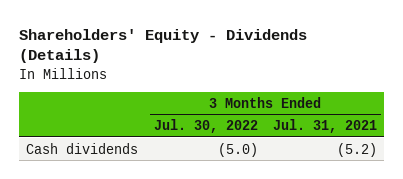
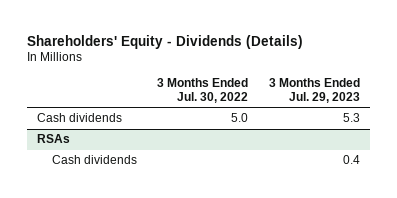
- | 3 Months Ended Jul. 30, 2022 | 3 Months Ended Jul. 31, 2021
+ | 3 Months Ended Jul. 30, 2022 | 3 Months Ended Jul. 29, 2023
- Cash dividends | (5.0) | (5.2)
+ Cash dividends | 5.0 | 5.3
+ RSAs
+ Cash dividends | | 0.4

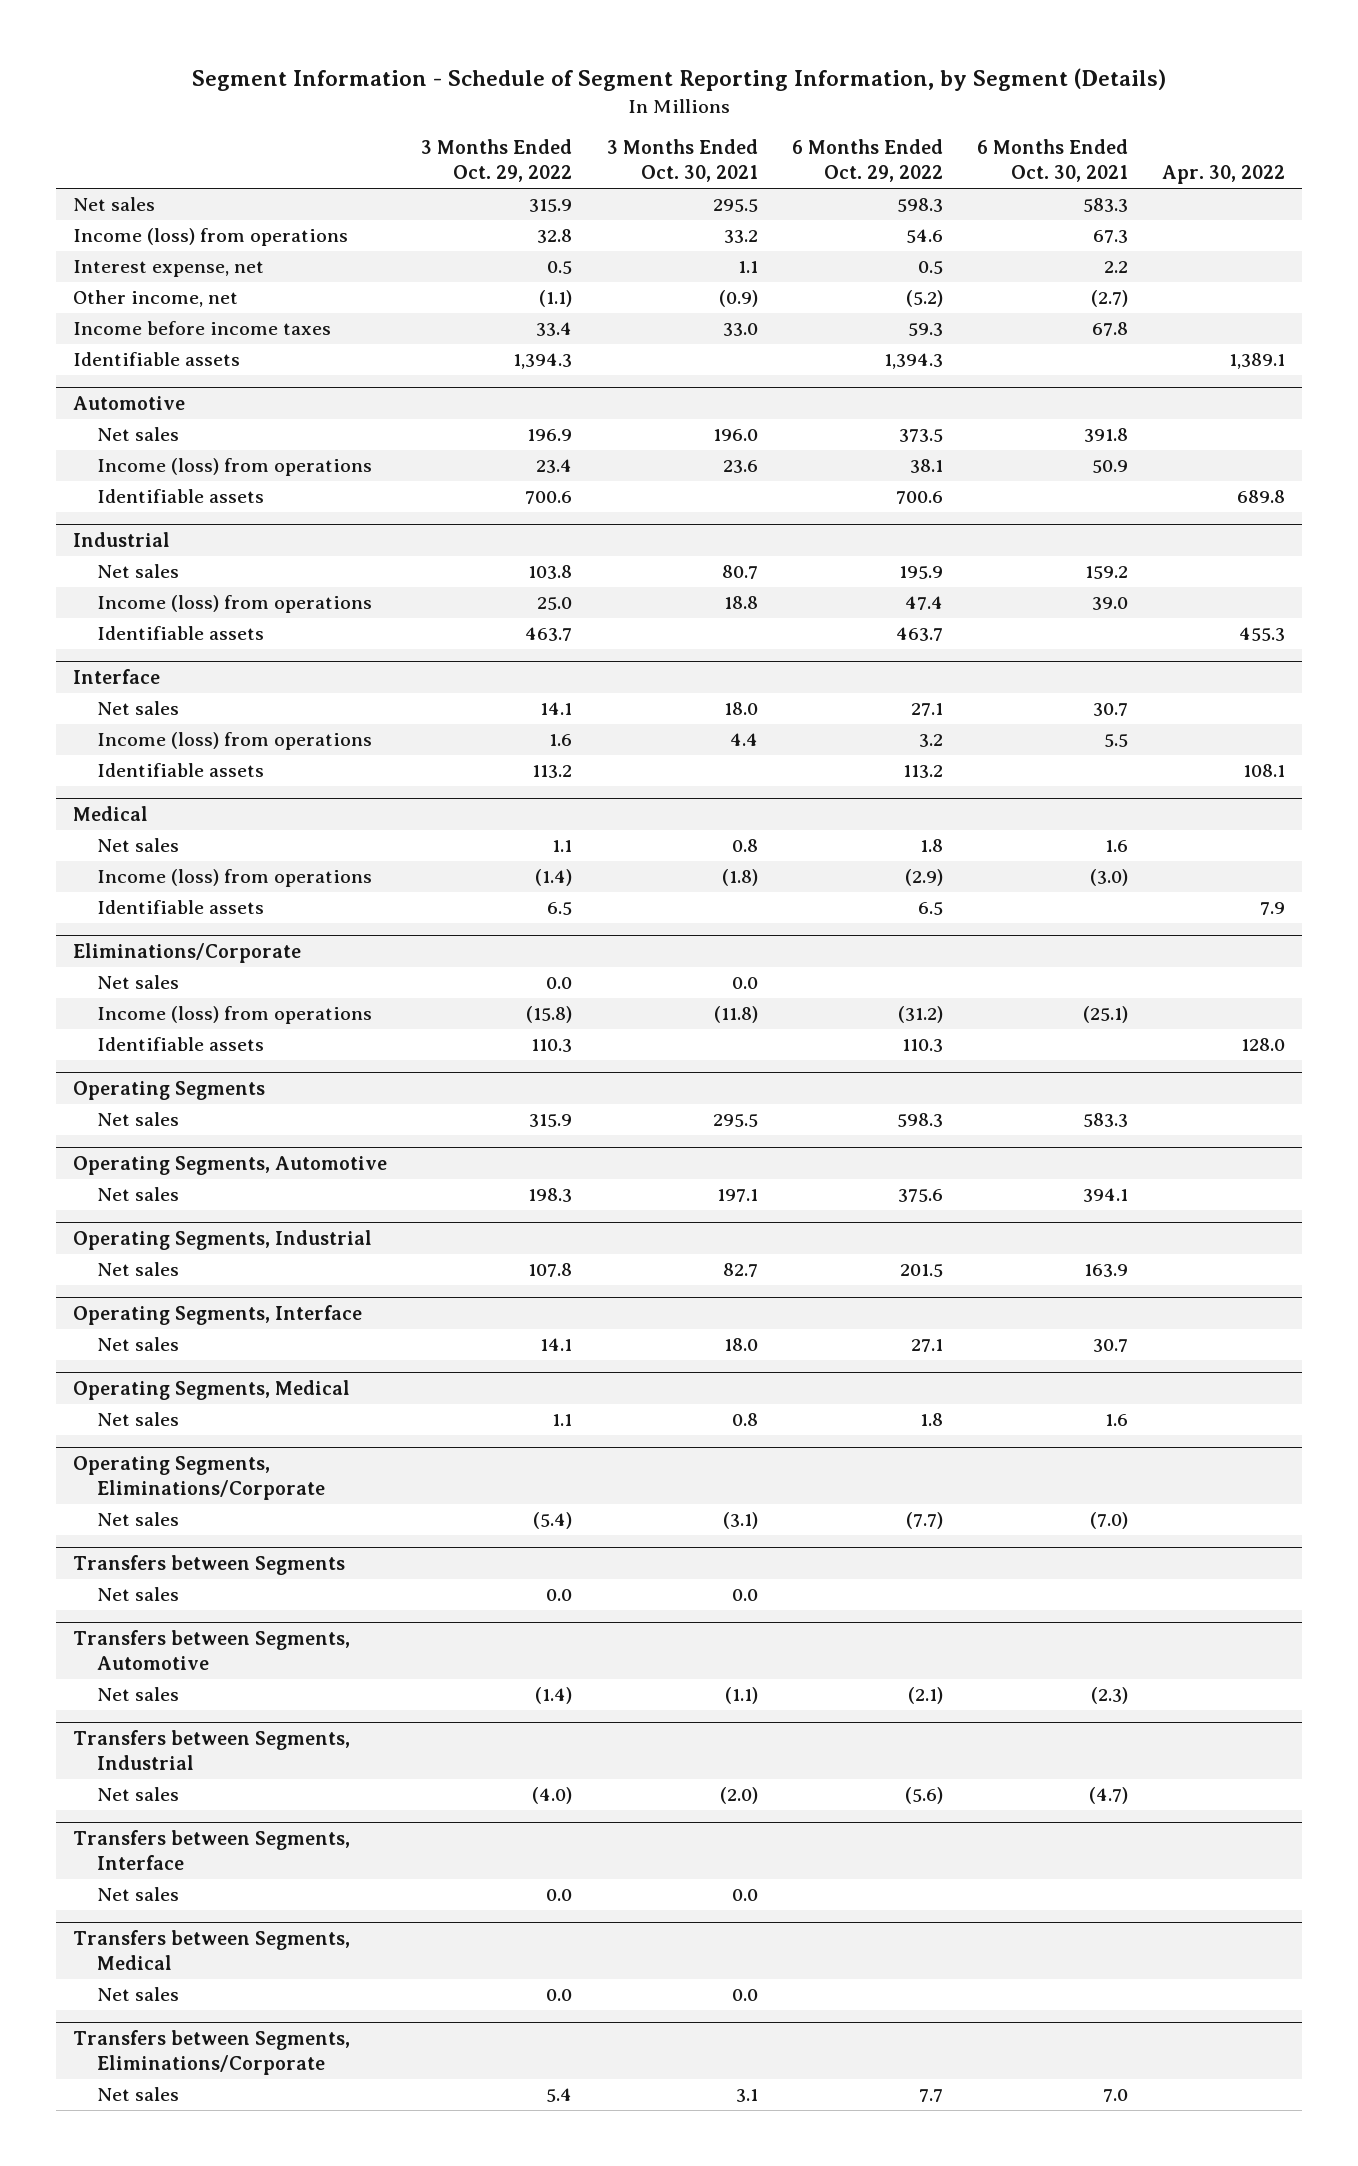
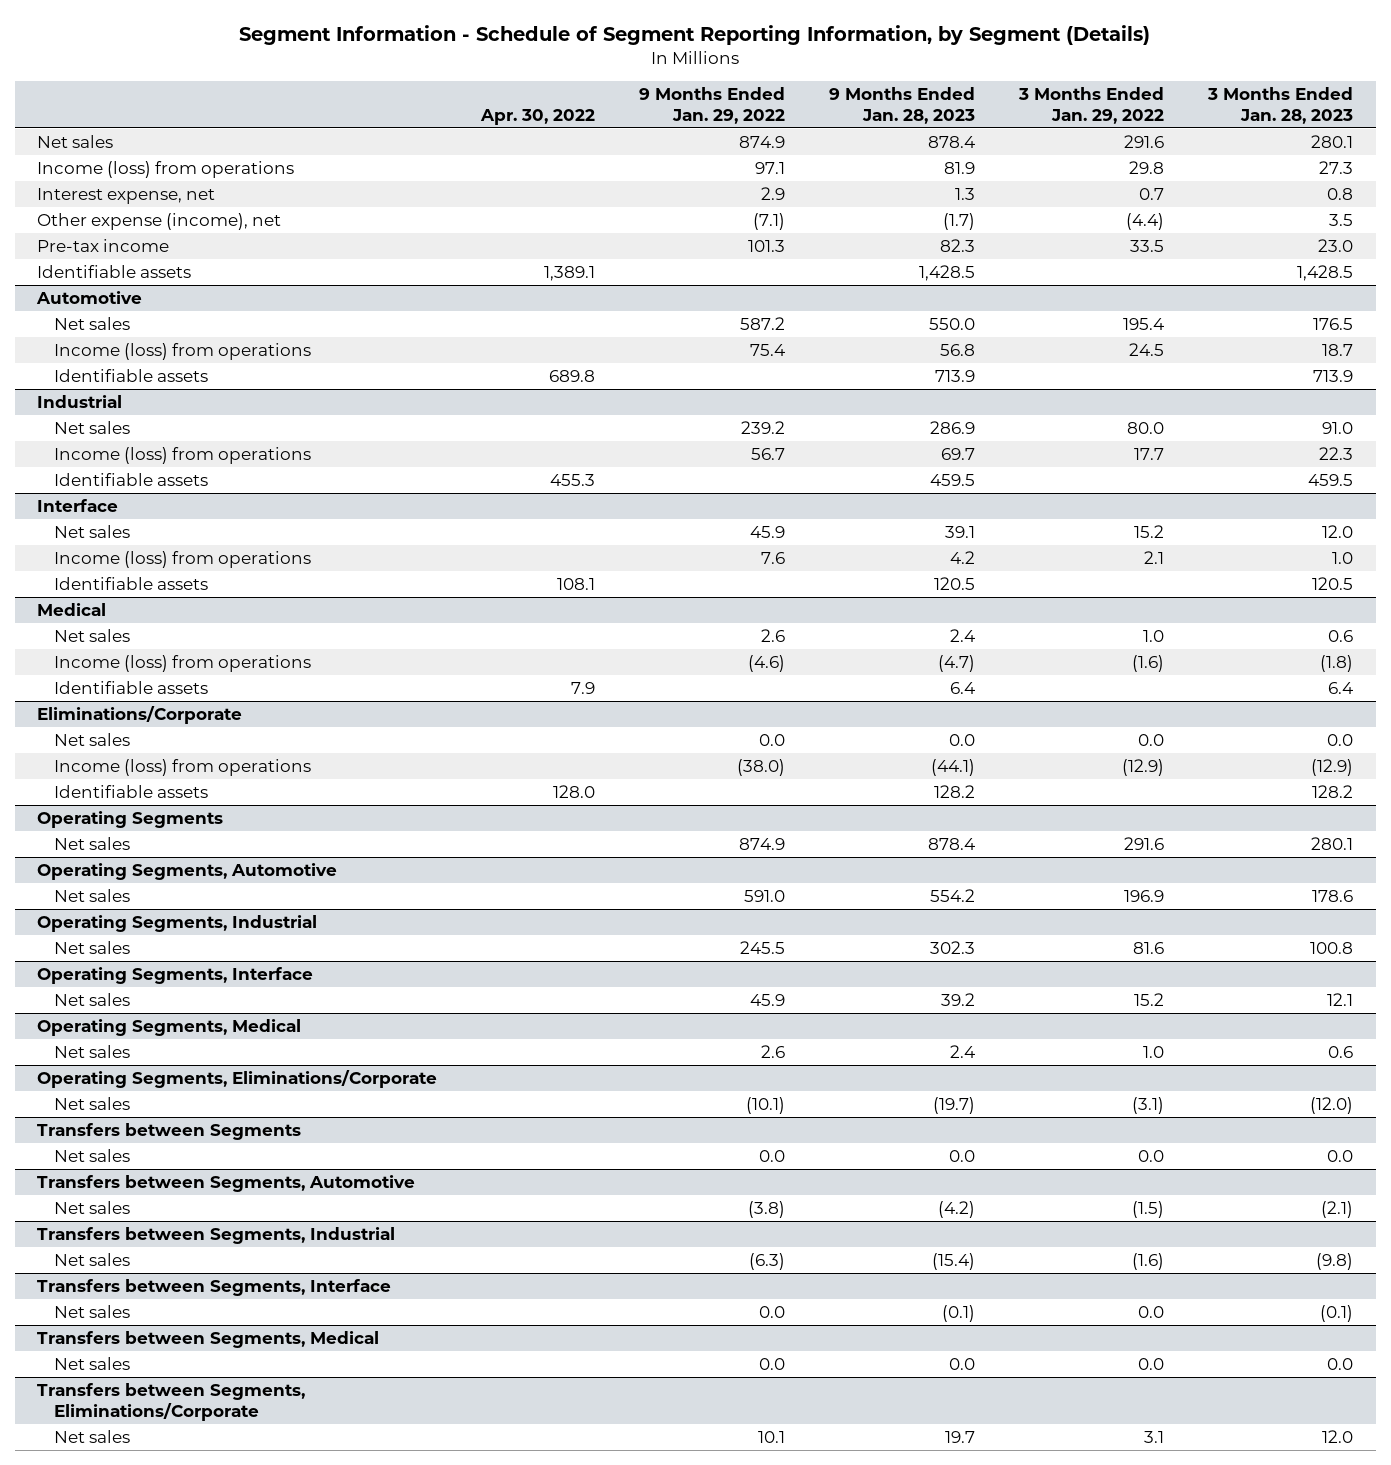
- | 3 Months Ended Oct. 29, 2022 | 3 Months Ended Oct. 30, 2021 | 6 Months Ended Oct. 29, 2022 | 6 Months Ended Oct. 30, 2021 | Apr. 30, 2022
+ | Apr. 30, 2022 | 9 Months Ended Jan. 29, 2022 | 9 Months Ended Jan. 28, 2023 | 3 Months Ended Jan. 29, 2022 | 3 Months Ended Jan. 28, 2023
- Other income, net | (1.1) | (0.9) | (5.2) | (2.7) |
- Income before income taxes | 33.4 | 33.0 | 59.3 | 67.8 |
+ Other expense (income), net | | (7.1) | (1.7) | (4.4) | 3.5
+ Pre-tax income | | 101.3 | 82.3 | 33.5 | 23.0

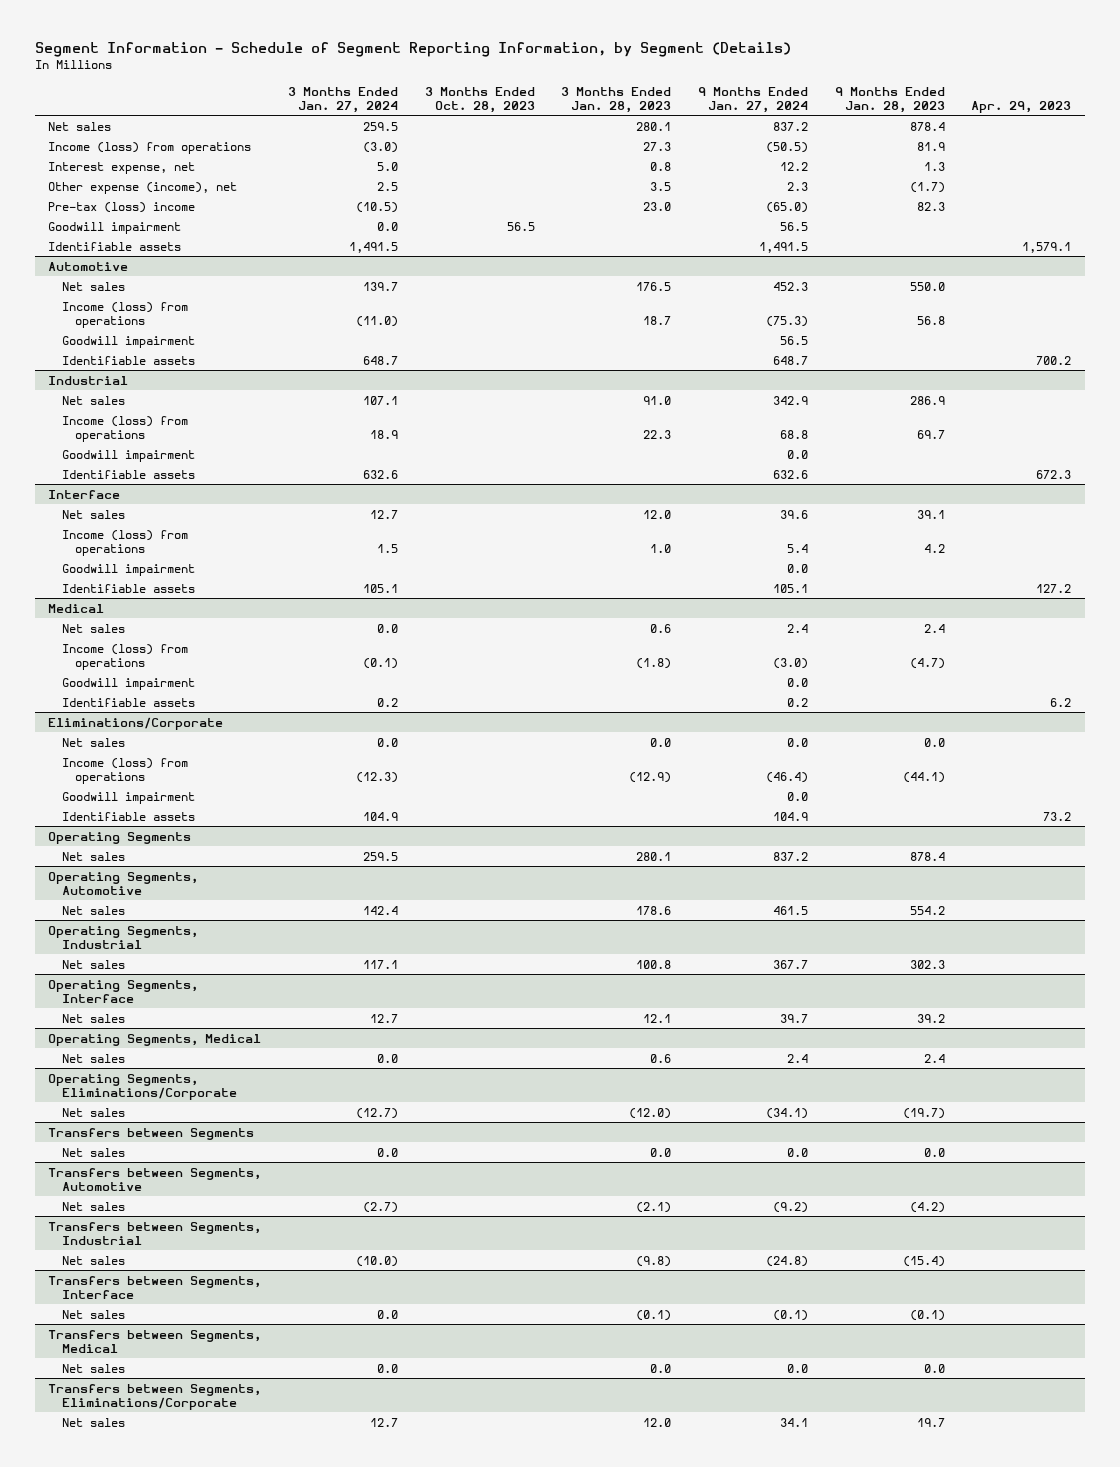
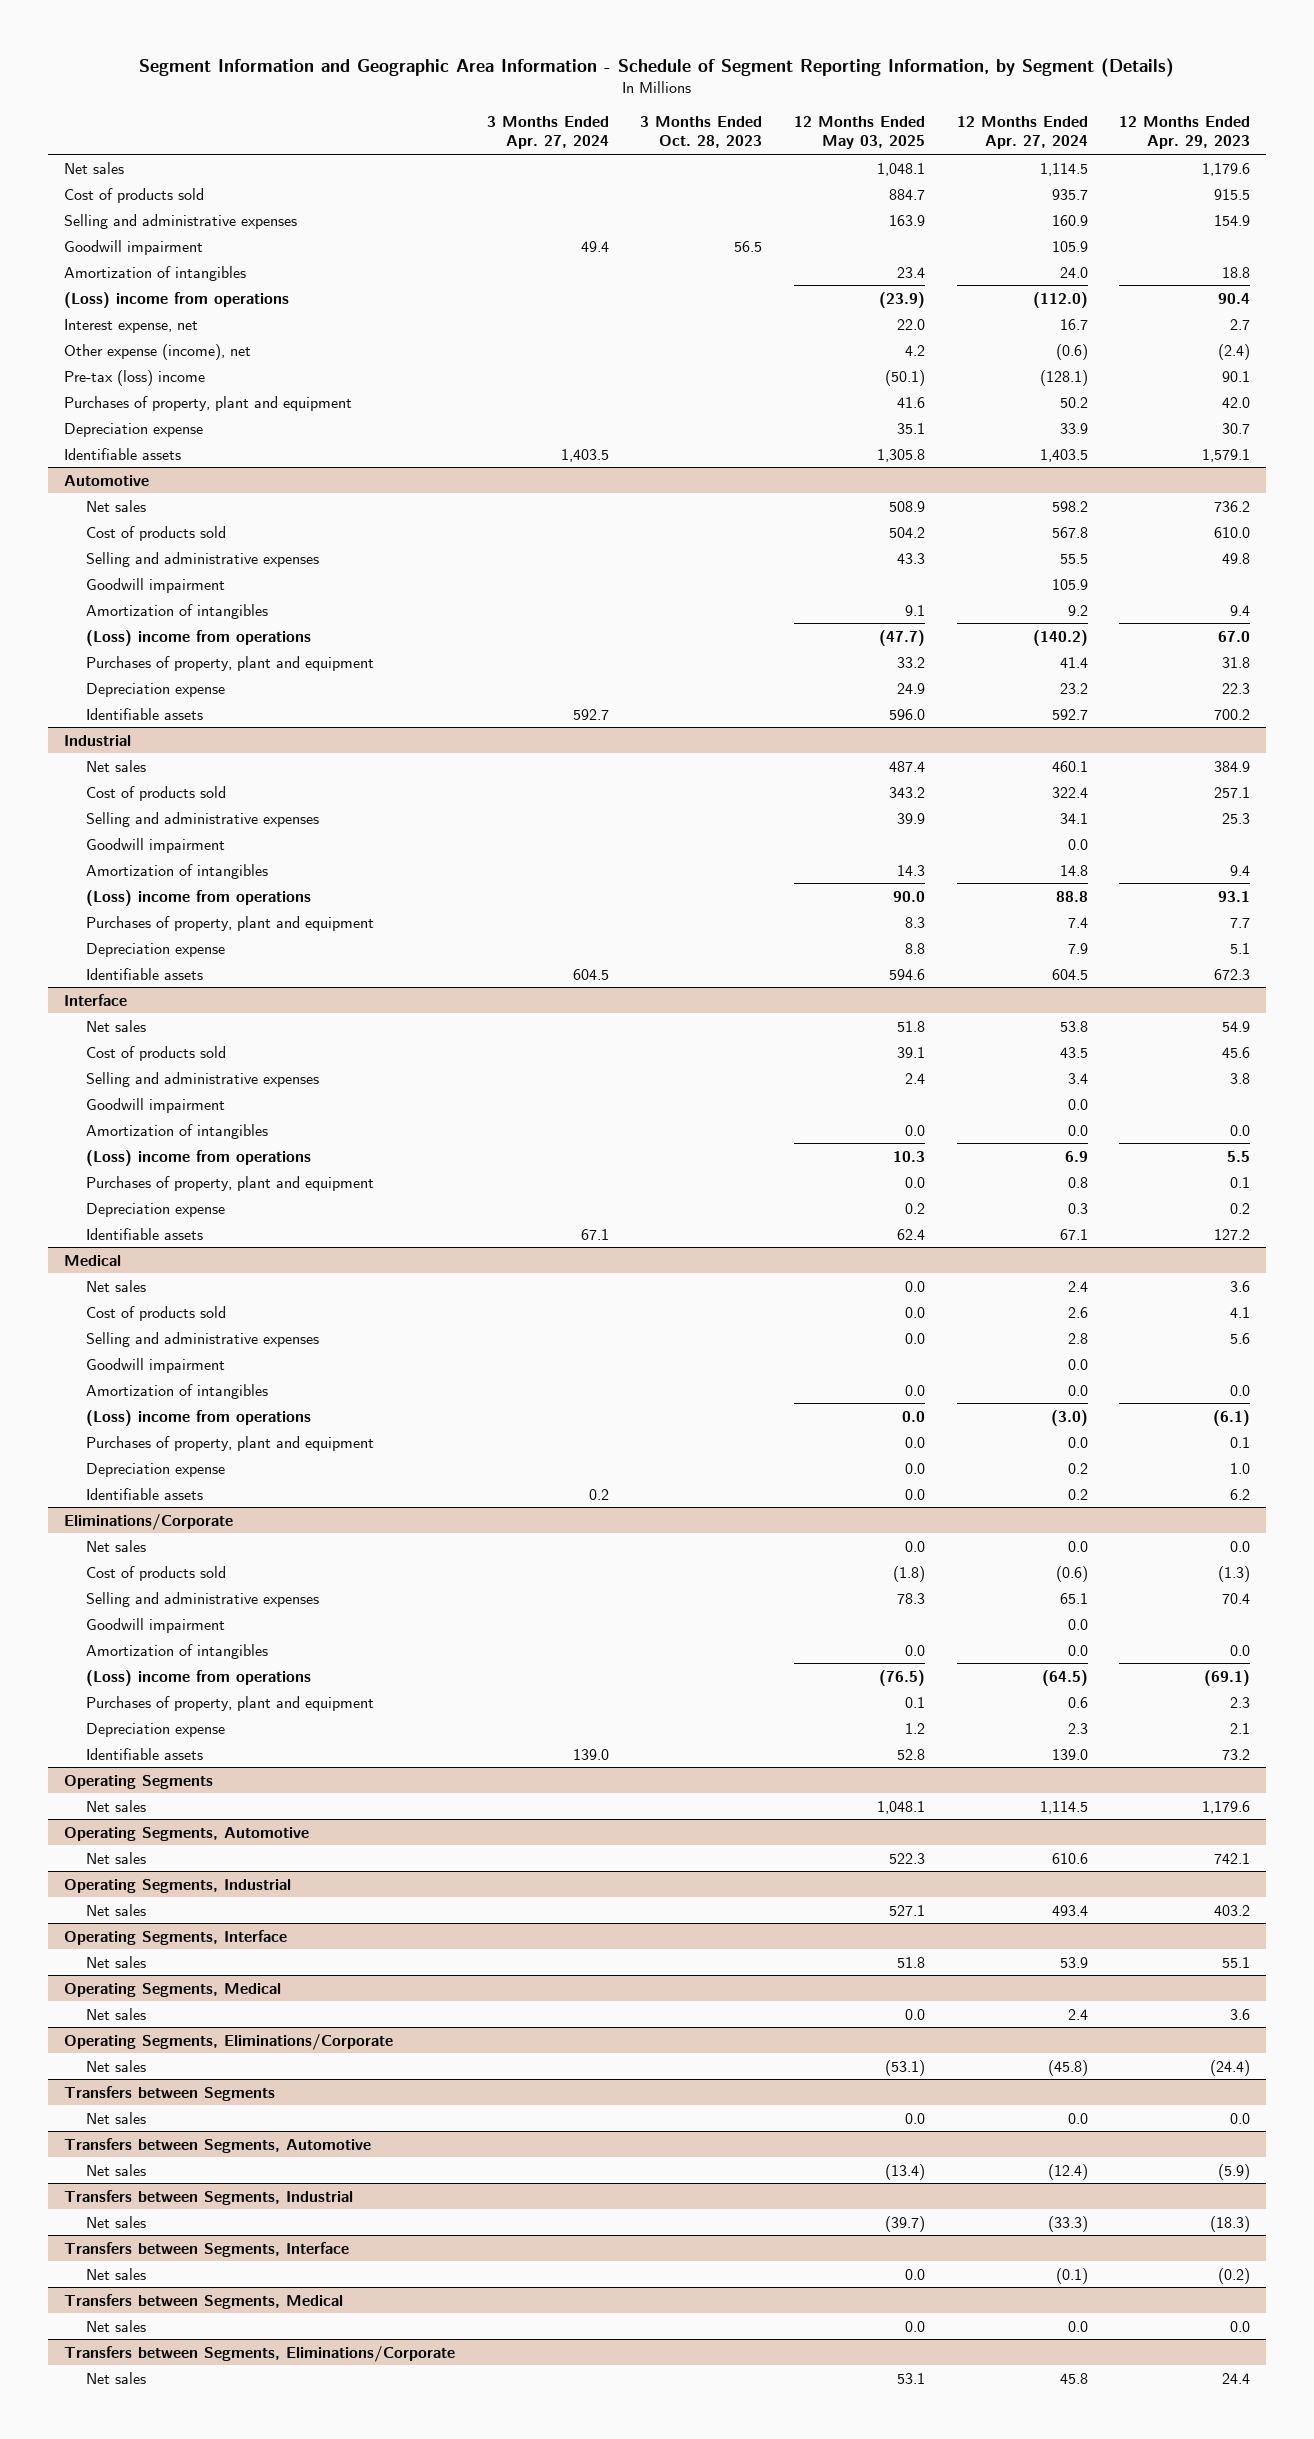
- Segment Information - Schedule of Segment Reporting Information, by Segment (Details)
+ Segment Information and Geographic Area Information - Schedule of Segment Reporting Information, by Segment (Details)
- | 3 Months Ended Jan. 27, 2024 | 3 Months Ended Oct. 28, 2023 | 3 Months Ended Jan. 28, 2023 | 9 Months Ended Jan. 27, 2024 | 9 Months Ended Jan. 28, 2023 | Apr. 29, 2023
+ | 3 Months Ended Apr. 27, 2024 | 3 Months Ended Oct. 28, 2023 | 12 Months Ended May 03, 2025 | 12 Months Ended Apr. 27, 2024 | 12 Months Ended Apr. 29, 2023
- Income (loss) from operations | (3.0) | | 27.3 | (50.5) | 81.9 |
+ Cost of products sold | | | 884.7 | 935.7 | 915.5
+ Selling and administrative expenses | | | 163.9 | 160.9 | 154.9
moved up: Goodwill impairment | 49.4 | 56.5 | | 105.9 |
+ Amortization of intangibles | | | 23.4 | 24.0 | 18.8
+ (Loss) income from operations | | | (23.9) | (112.0) | 90.4
+ Purchases of property, plant and equipment | | | 41.6 | 50.2 | 42.0
+ Depreciation expense | | | 35.1 | 33.9 | 30.7
@ Automotive
- Income (loss) from operations | (11.0) | | 18.7 | (75.3) | 56.8 |
+ Cost of products sold | | | 504.2 | 567.8 | 610.0
+ Selling and administrative expenses | | | 43.3 | 55.5 | 49.8
+ Amortization of intangibles | | | 9.1 | 9.2 | 9.4
+ (Loss) income from operations | | | (47.7) | (140.2) | 67.0
+ Purchases of property, plant and equipment | | | 33.2 | 41.4 | 31.8
+ Depreciation expense | | | 24.9 | 23.2 | 22.3
@ Industrial
- Income (loss) from operations | 18.9 | | 22.3 | 68.8 | 69.7 |
+ Cost of products sold | | | 343.2 | 322.4 | 257.1
+ Selling and administrative expenses | | | 39.9 | 34.1 | 25.3
+ Amortization of intangibles | | | 14.3 | 14.8 | 9.4
+ (Loss) income from operations | | | 90.0 | 88.8 | 93.1
+ Purchases of property, plant and equipment | | | 8.3 | 7.4 | 7.7
+ Depreciation expense | | | 8.8 | 7.9 | 5.1
@ Interface
- Income (loss) from operations | 1.5 | | 1.0 | 5.4 | 4.2 |
+ Cost of products sold | | | 39.1 | 43.5 | 45.6
+ Selling and administrative expenses | | | 2.4 | 3.4 | 3.8
+ Amortization of intangibles | | | 0.0 | 0.0 | 0.0
+ (Loss) income from operations | | | 10.3 | 6.9 | 5.5
+ Purchases of property, plant and equipment | | | 0.0 | 0.8 | 0.1
+ Depreciation expense | | | 0.2 | 0.3 | 0.2
@ Medical
- Income (loss) from operations | (0.1) | | (1.8) | (3.0) | (4.7) |
+ Cost of products sold | | | 0.0 | 2.6 | 4.1
+ Selling and administrative expenses | | | 0.0 | 2.8 | 5.6
+ Amortization of intangibles | | | 0.0 | 0.0 | 0.0
+ (Loss) income from operations | | | 0.0 | (3.0) | (6.1)
+ Purchases of property, plant and equipment | | | 0.0 | 0.0 | 0.1
+ Depreciation expense | | | 0.0 | 0.2 | 1.0
@ Eliminations/Corporate
- Income (loss) from operations | (12.3) | | (12.9) | (46.4) | (44.1) |
+ Cost of products sold | | | (1.8) | (0.6) | (1.3)
+ Selling and administrative expenses | | | 78.3 | 65.1 | 70.4
+ Amortization of intangibles | | | 0.0 | 0.0 | 0.0
+ (Loss) income from operations | | | (76.5) | (64.5) | (69.1)
+ Purchases of property, plant and equipment | | | 0.1 | 0.6 | 2.3
+ Depreciation expense | | | 1.2 | 2.3 | 2.1

